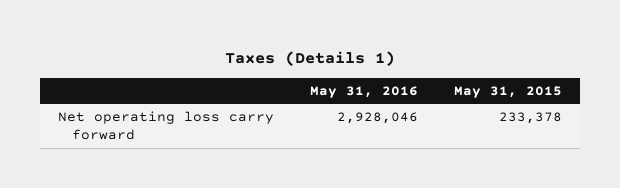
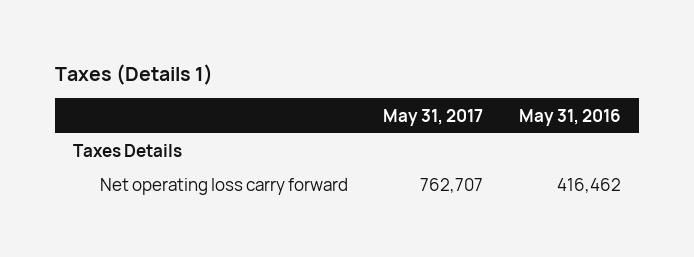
- | May 31, 2016 | May 31, 2015
+ | May 31, 2017 | May 31, 2016
- Net operating loss carry forward | 2,928,046 | 233,378
+ Taxes Details
+ Net operating loss carry forward | 762,707 | 416,462

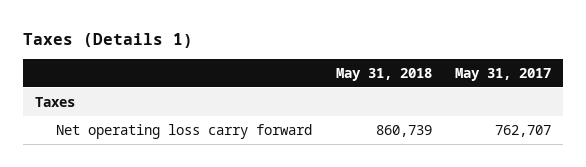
- | May 31, 2017 | May 31, 2016
+ | May 31, 2018 | May 31, 2017
- Taxes Details
+ Taxes

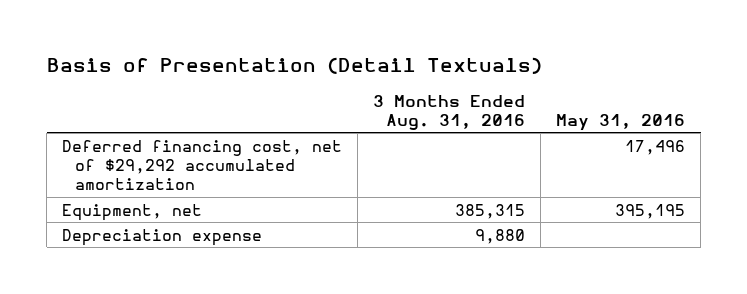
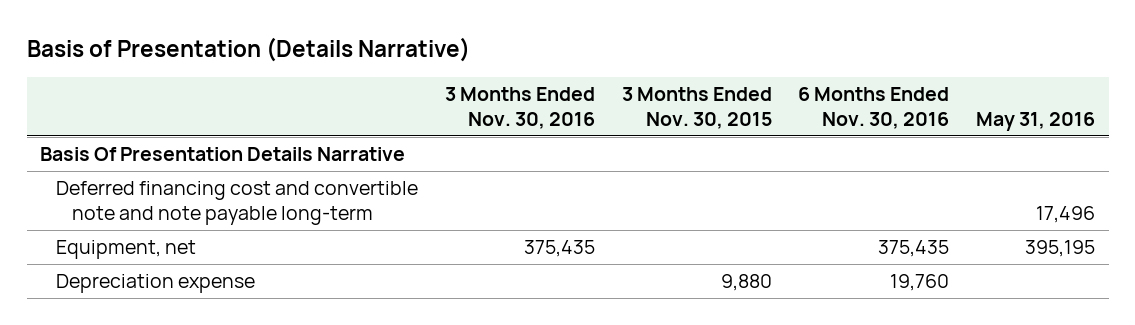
- Basis of Presentation (Detail Textuals)
+ Basis of Presentation (Details Narrative)
- | 3 Months Ended Aug. 31, 2016 | May 31, 2016
+ | 3 Months Ended Nov. 30, 2016 | 3 Months Ended Nov. 30, 2015 | 6 Months Ended Nov. 30, 2016 | May 31, 2016
- Deferred financing cost, net of $29,292 accumulated amortization | | 17,496
+ Basis Of Presentation Details Narrative
+ Deferred financing cost and convertible note and note payable long-term | | | | 17,496

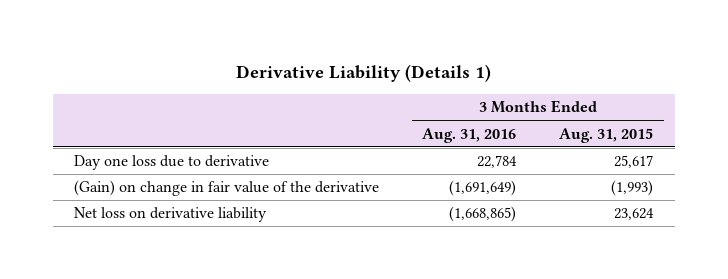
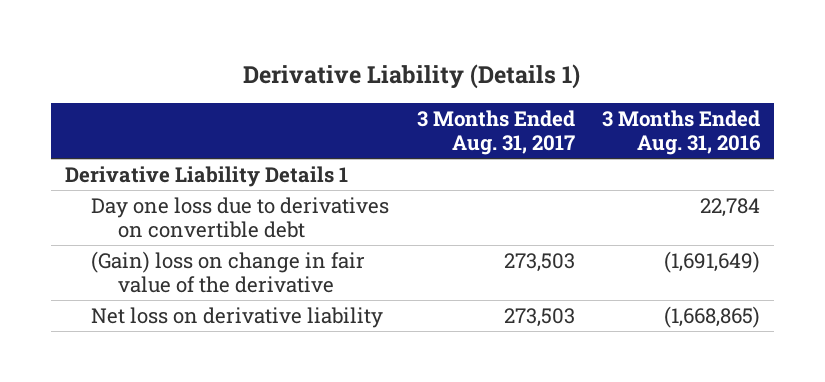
- | 3 Months Ended Aug. 31, 2016 | 3 Months Ended Aug. 31, 2015
+ | 3 Months Ended Aug. 31, 2017 | 3 Months Ended Aug. 31, 2016
- Day one loss due to derivative | 22,784 | 25,617
- (Gain) on change in fair value of the derivative | (1,691,649) | (1,993)
+ Derivative Liability Details 1
+ Day one loss due to derivatives on convertible debt | | 22,784
+ (Gain) loss on change in fair value of the derivative | 273,503 | (1,691,649)

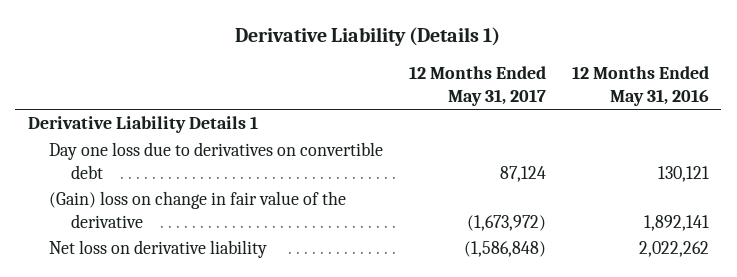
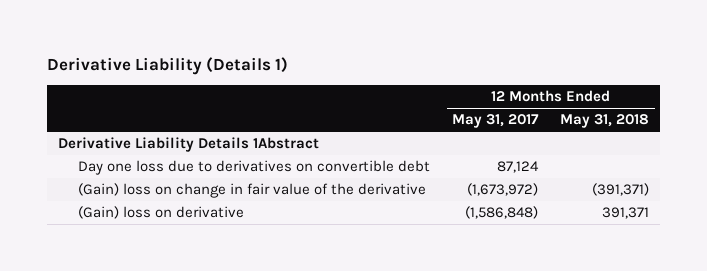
- | 12 Months Ended May 31, 2017 | 12 Months Ended May 31, 2016
+ | 12 Months Ended May 31, 2017 | 12 Months Ended May 31, 2018
- Derivative Liability Details 1
+ Derivative Liability Details 1Abstract
- Net loss on derivative liability | (1,586,848) | 2,022,262
+ (Gain) loss on derivative | (1,586,848) | 391,371

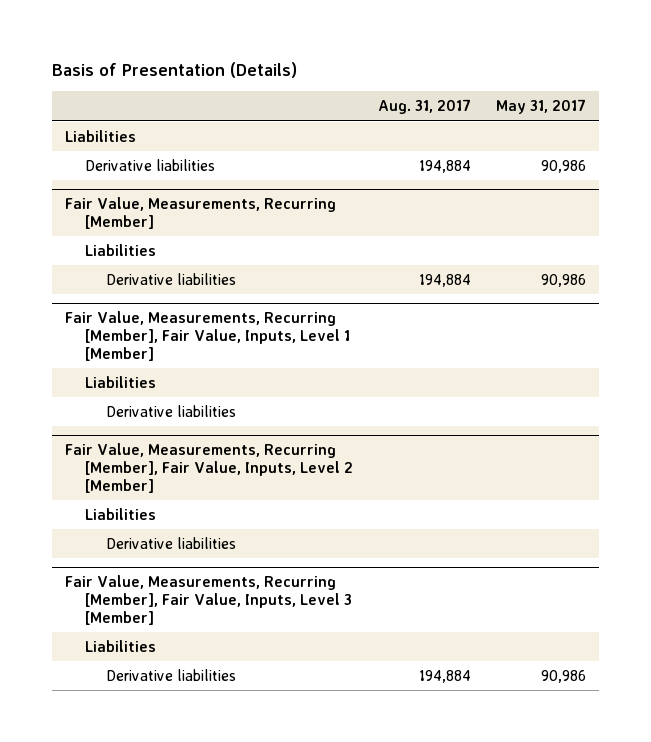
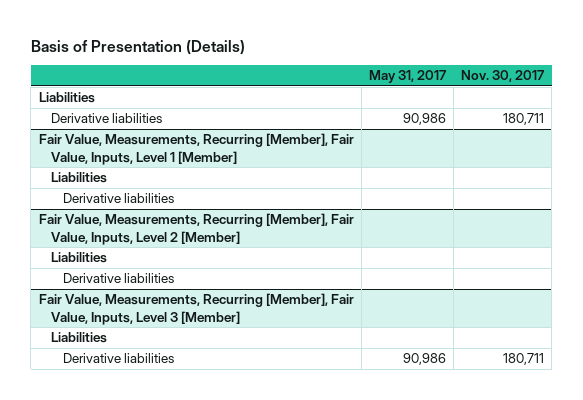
- | Aug. 31, 2017 | May 31, 2017
+ | May 31, 2017 | Nov. 30, 2017
- Fair Value, Measurements, Recurring [Member]
- Liabilities
- Derivative liabilities | 194,884 | 90,986

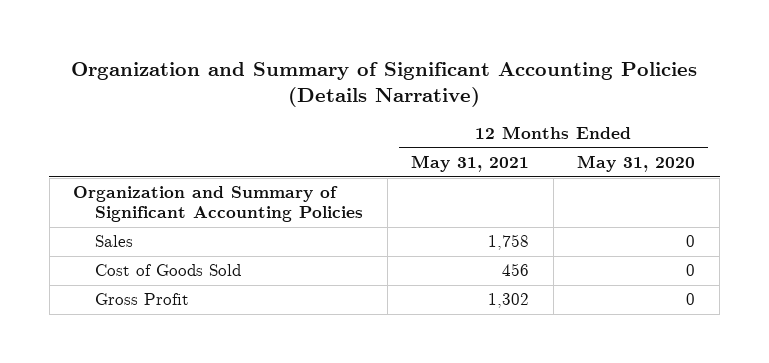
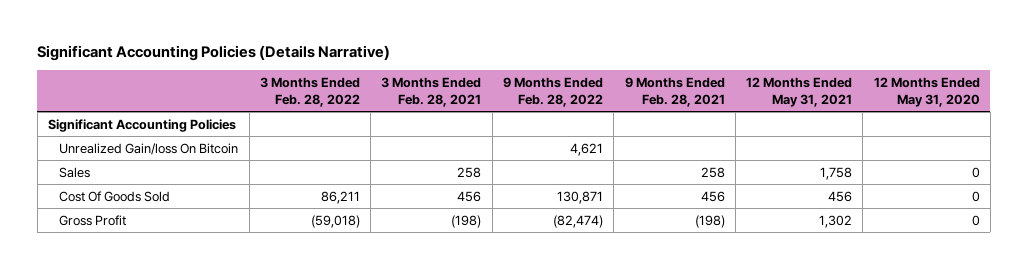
- Organization and Summary of Significant Accounting Policies (Details Narrative)
+ Significant Accounting Policies (Details Narrative)
- | 12 Months Ended May 31, 2021 | 12 Months Ended May 31, 2020
+ | 3 Months Ended Feb. 28, 2022 | 3 Months Ended Feb. 28, 2021 | 9 Months Ended Feb. 28, 2022 | 9 Months Ended Feb. 28, 2021 | 12 Months Ended May 31, 2021 | 12 Months Ended May 31, 2020
- Organization and Summary of Significant Accounting Policies
+ Significant Accounting Policies
+ Unrealized Gain/loss On Bitcoin | | | 4,621 | | |
- Cost of Goods Sold | 456 | 0
+ Cost Of Goods Sold | 86,211 | 456 | 130,871 | 456 | 456 | 0

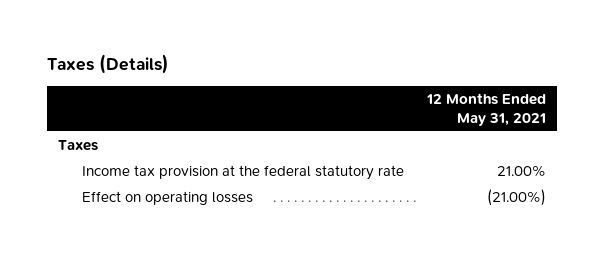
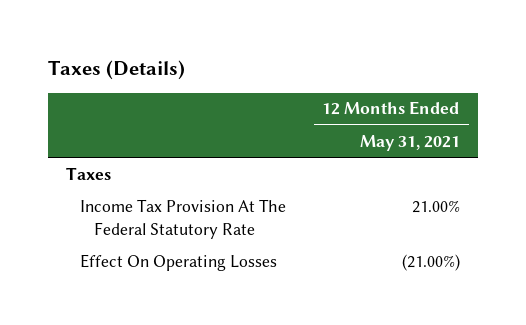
- Income tax provision at the federal statutory rate | 21.00%
- Effect on operating losses | (21.00%)
+ Income Tax Provision At The Federal Statutory Rate | 21.00%
+ Effect On Operating Losses | (21.00%)

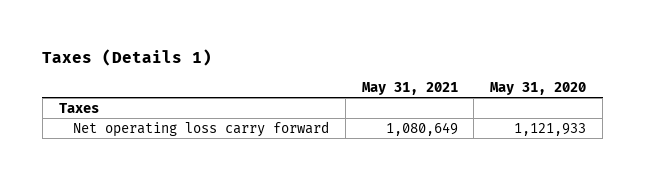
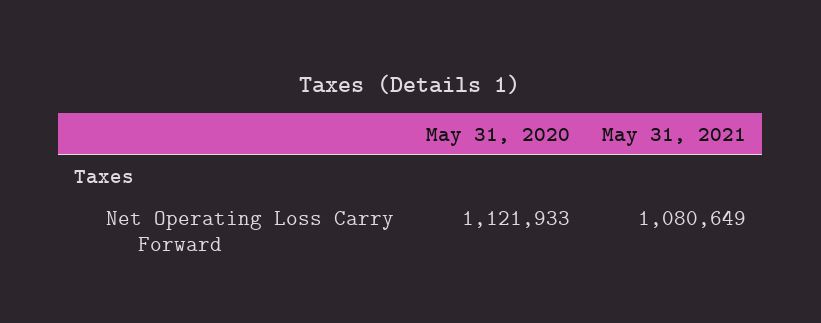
- | May 31, 2021 | May 31, 2020
+ | May 31, 2020 | May 31, 2021
- Net operating loss carry forward | 1,080,649 | 1,121,933
+ Net Operating Loss Carry Forward | 1,121,933 | 1,080,649

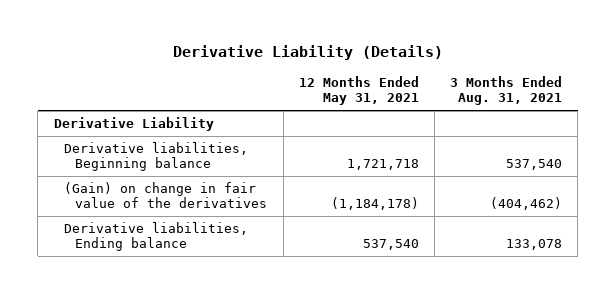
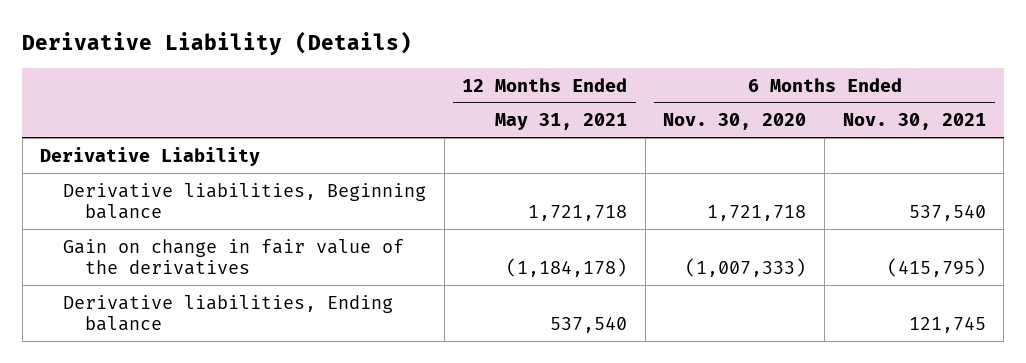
- | 12 Months Ended May 31, 2021 | 3 Months Ended Aug. 31, 2021
+ | 12 Months Ended May 31, 2021 | 6 Months Ended Nov. 30, 2020 | 6 Months Ended Nov. 30, 2021
- (Gain) on change in fair value of the derivatives | (1,184,178) | (404,462)
+ Gain on change in fair value of the derivatives | (1,184,178) | (1,007,333) | (415,795)

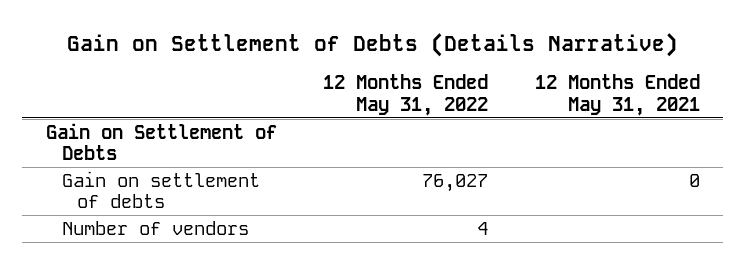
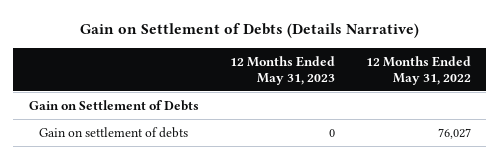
- | 12 Months Ended May 31, 2022 | 12 Months Ended May 31, 2021
+ | 12 Months Ended May 31, 2023 | 12 Months Ended May 31, 2022
- Number of vendors | 4 |

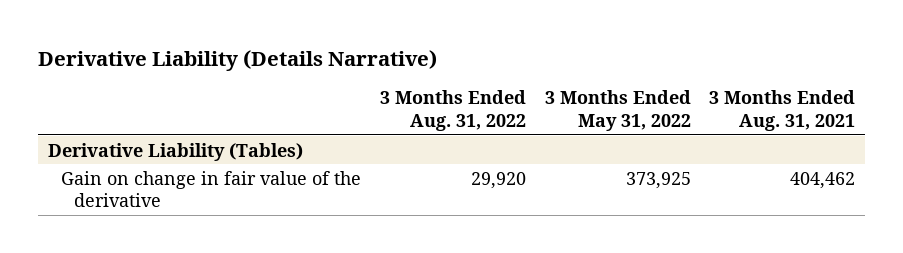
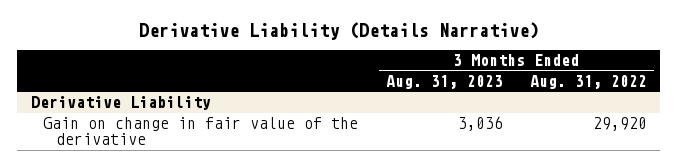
- | 3 Months Ended Aug. 31, 2022 | 3 Months Ended May 31, 2022 | 3 Months Ended Aug. 31, 2021
+ | 3 Months Ended Aug. 31, 2023 | 3 Months Ended Aug. 31, 2022
- Derivative Liability (Tables)
+ Derivative Liability

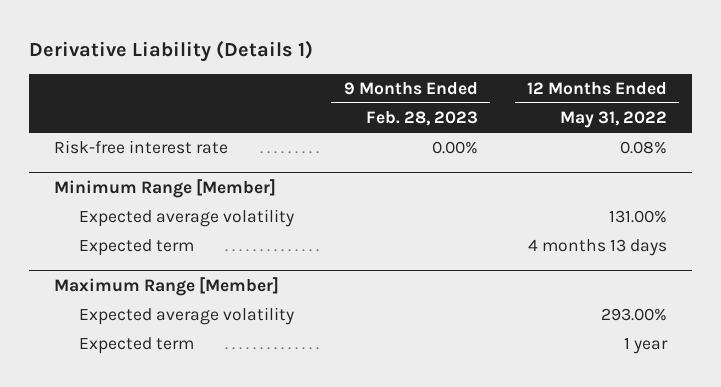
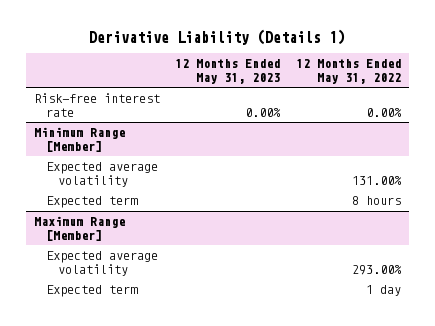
- | 9 Months Ended Feb. 28, 2023 | 12 Months Ended May 31, 2022
+ | 12 Months Ended May 31, 2023 | 12 Months Ended May 31, 2022
- Risk-free interest rate | 0.00% | 0.08%
+ Risk-free interest rate | 0.00% | 0.00%
@ Minimum Range [Member]
- Expected term | | 4 months 13 days
+ Expected term | | 8 hours
@ Maximum Range [Member]
- Expected term | | 1 year
+ Expected term | | 1 day

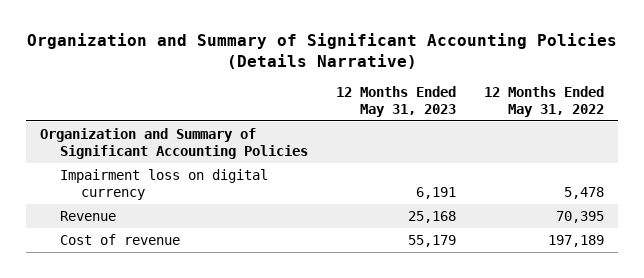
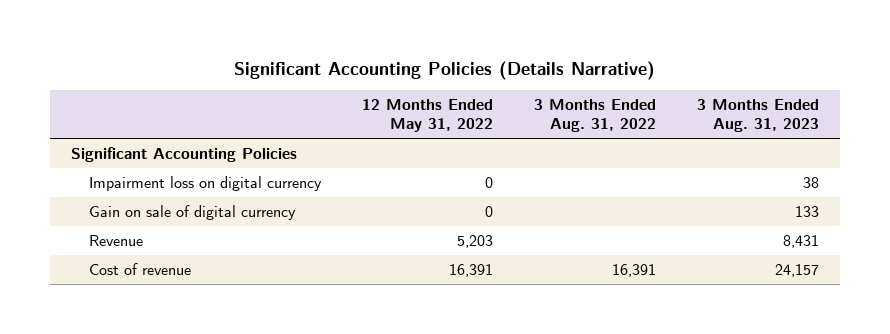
- Organization and Summary of Significant Accounting Policies (Details Narrative)
+ Significant Accounting Policies (Details Narrative)
- | 12 Months Ended May 31, 2023 | 12 Months Ended May 31, 2022
+ | 12 Months Ended May 31, 2022 | 3 Months Ended Aug. 31, 2022 | 3 Months Ended Aug. 31, 2023
- Organization and Summary of Significant Accounting Policies
- Impairment loss on digital currency | 6,191 | 5,478
- Revenue | 25,168 | 70,395
- Cost of revenue | 55,179 | 197,189
+ Significant Accounting Policies
+ Impairment loss on digital currency | 0 | | 38
+ Gain on sale of digital currency | 0 | | 133
+ Revenue | 5,203 | | 8,431
+ Cost of revenue | 16,391 | 16,391 | 24,157

